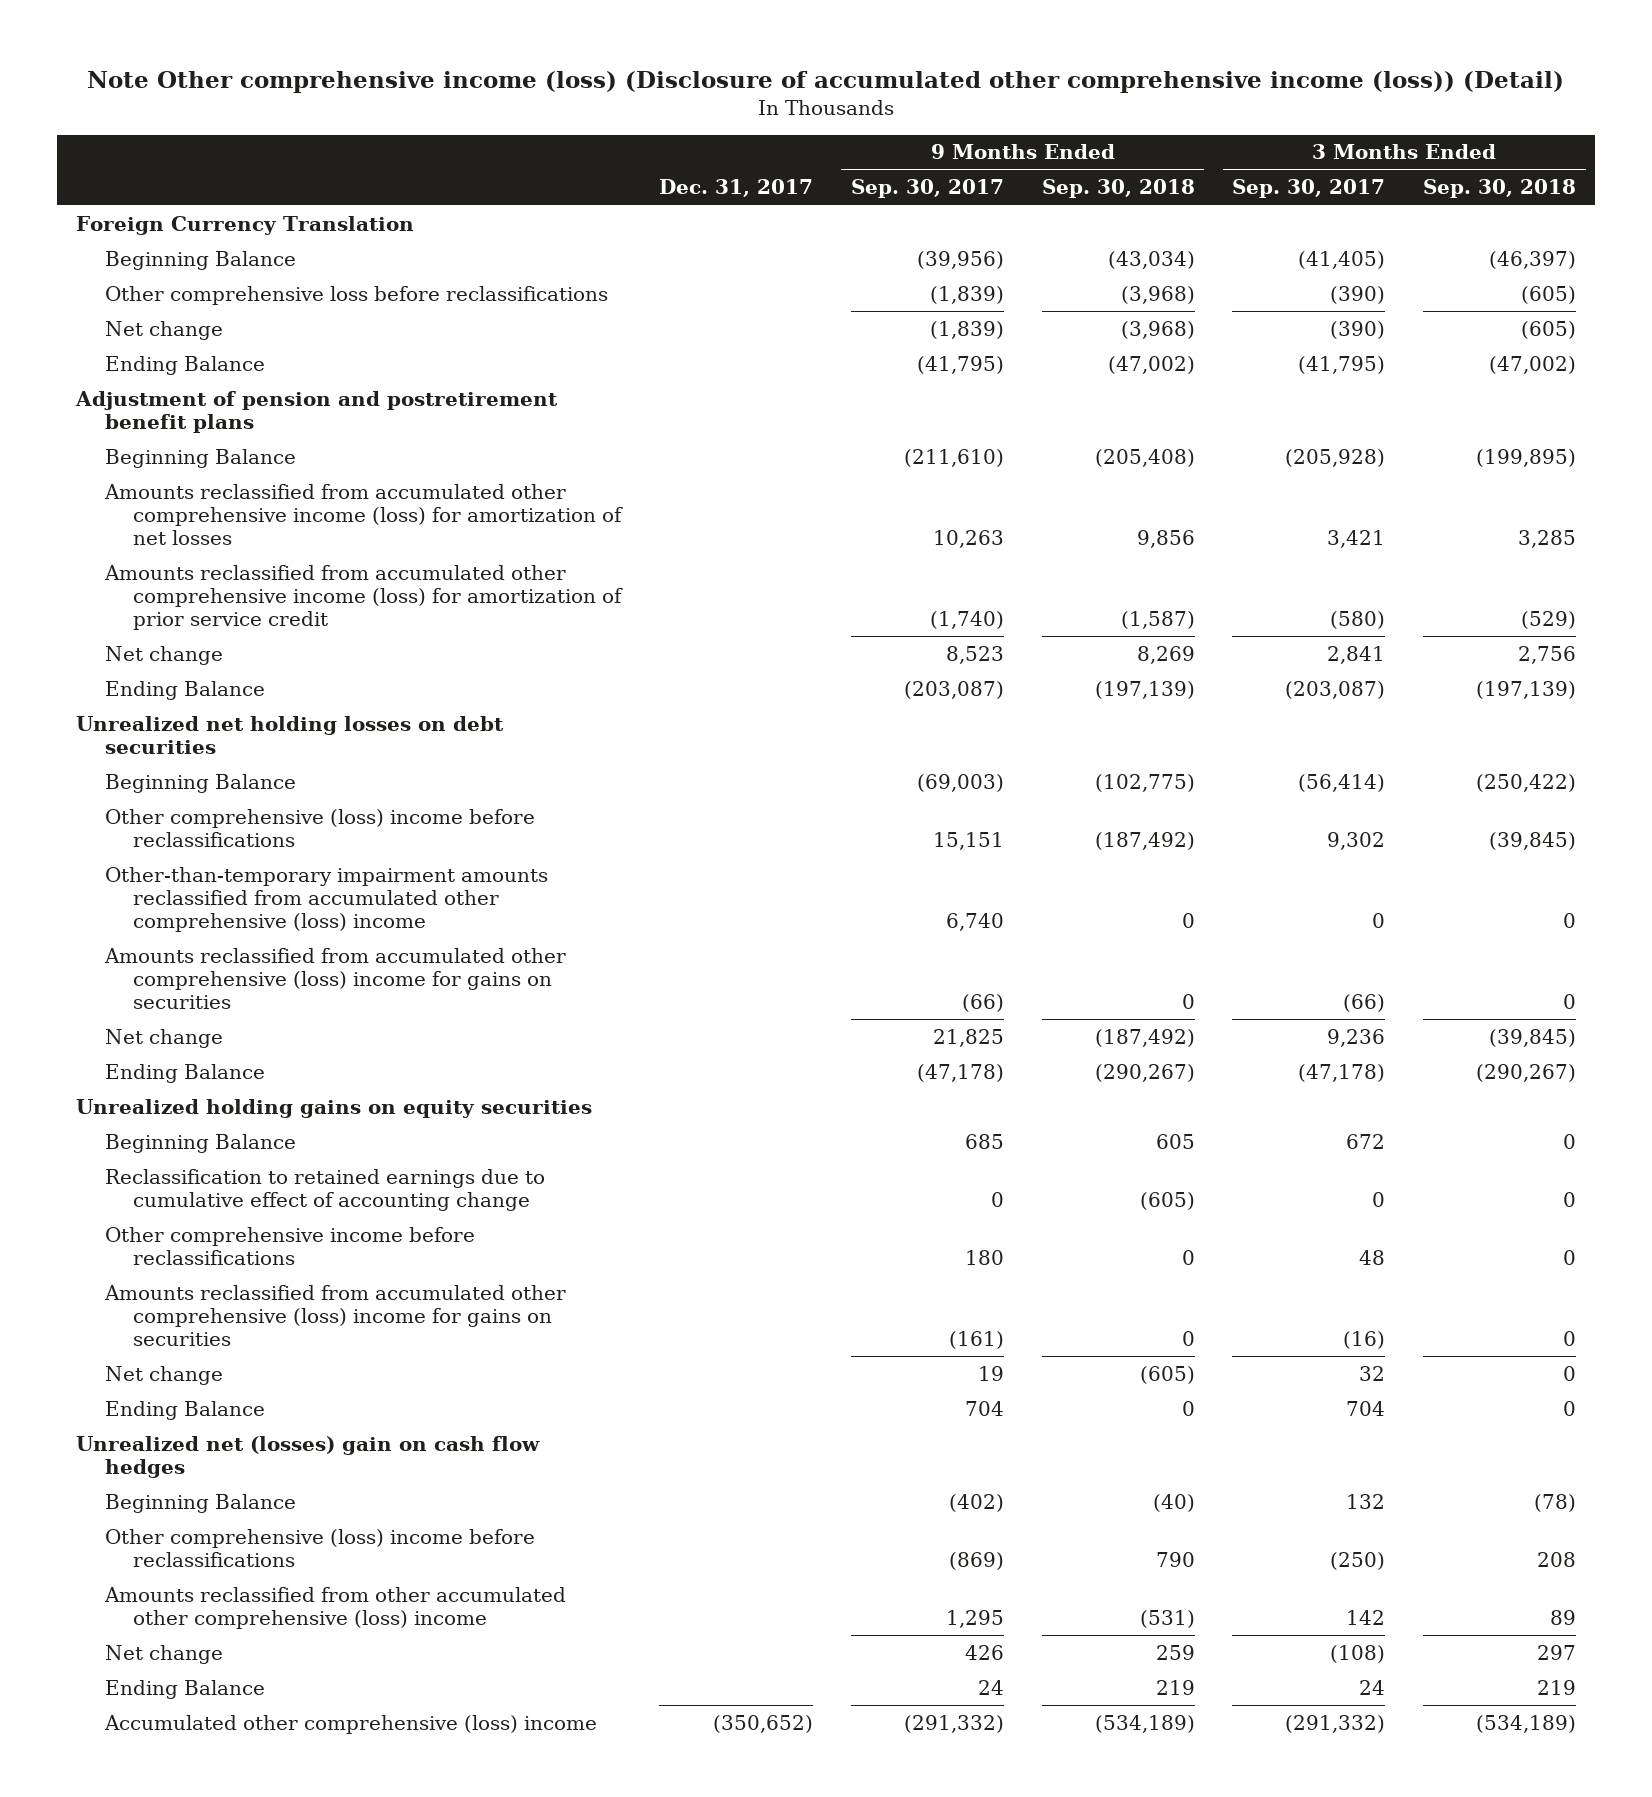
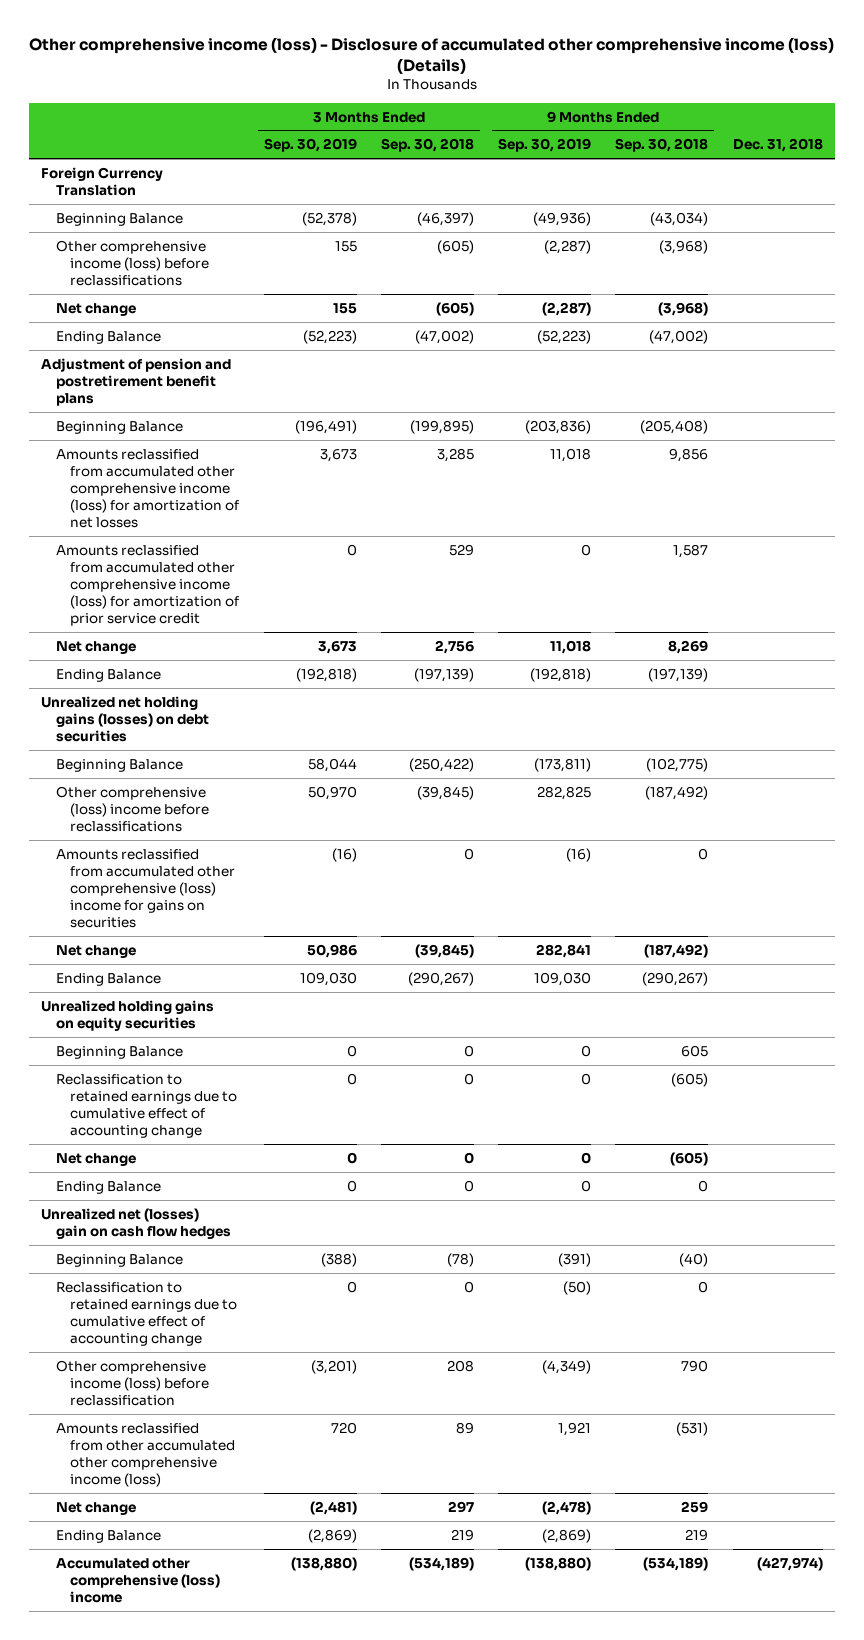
- Note Other comprehensive income (loss) (Disclosure of accumulated other comprehensive income (loss)) (Detail)
+ Other comprehensive income (loss) - Disclosure of accumulated other comprehensive income (loss) (Details)
- | Dec. 31, 2017 | 9 Months Ended Sep. 30, 2017 | 9 Months Ended Sep. 30, 2018 | 3 Months Ended Sep. 30, 2017 | 3 Months Ended Sep. 30, 2018
+ | 3 Months Ended Sep. 30, 2019 | 3 Months Ended Sep. 30, 2018 | 9 Months Ended Sep. 30, 2019 | 9 Months Ended Sep. 30, 2018 | Dec. 31, 2018
- Other comprehensive loss before reclassifications | | (1,839) | (3,968) | (390) | (605)
+ Other comprehensive income (loss) before reclassifications | 155 | (605) | (2,287) | (3,968) |
- Amounts reclassified from accumulated other comprehensive income (loss) for amortization of prior service credit | | (1,740) | (1,587) | (580) | (529)
+ Amounts reclassified from accumulated other comprehensive income (loss) for amortization of prior service credit | 0 | 529 | 0 | 1,587 |
- Unrealized net holding losses on debt securities
+ Unrealized net holding gains (losses) on debt securities
- Other-than-temporary impairment amounts reclassified from accumulated other comprehensive (loss) income | | 6,740 | 0 | 0 | 0
- Other comprehensive income before reclassifications | | 180 | 0 | 48 | 0
- Amounts reclassified from accumulated other comprehensive (loss) income for gains on securities | | (161) | 0 | (16) | 0
- Other comprehensive (loss) income before reclassifications | | (869) | 790 | (250) | 208
- Amounts reclassified from other accumulated other comprehensive (loss) income | | 1,295 | (531) | 142 | 89
+ Reclassification to retained earnings due to cumulative effect of accounting change | 0 | 0 | (50) | 0 |
+ Other comprehensive income (loss) before reclassification | (3,201) | 208 | (4,349) | 790 |
+ Amounts reclassified from other accumulated other comprehensive income (loss) | 720 | 89 | 1,921 | (531) |

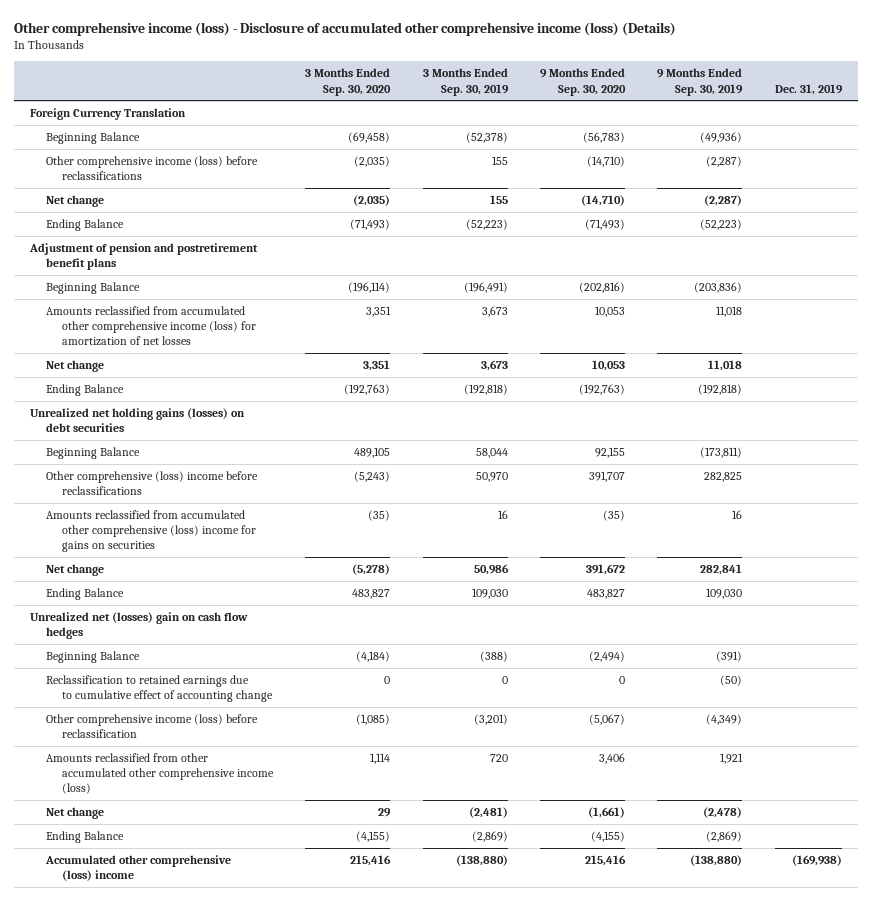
- | 3 Months Ended Sep. 30, 2019 | 3 Months Ended Sep. 30, 2018 | 9 Months Ended Sep. 30, 2019 | 9 Months Ended Sep. 30, 2018 | Dec. 31, 2018
+ | 3 Months Ended Sep. 30, 2020 | 3 Months Ended Sep. 30, 2019 | 9 Months Ended Sep. 30, 2020 | 9 Months Ended Sep. 30, 2019 | Dec. 31, 2019
- Amounts reclassified from accumulated other comprehensive income (loss) for amortization of prior service credit | 0 | 529 | 0 | 1,587 |
- Amounts reclassified from accumulated other comprehensive (loss) income for gains on securities | (16) | 0 | (16) | 0 |
+ Amounts reclassified from accumulated other comprehensive (loss) income for gains on securities | (35) | 16 | (35) | 16 |
- Unrealized holding gains on equity securities
- Beginning Balance | 0 | 0 | 0 | 605 |
- Reclassification to retained earnings due to cumulative effect of accounting change | 0 | 0 | 0 | (605) |
- Net change | 0 | 0 | 0 | (605) |
- Ending Balance | 0 | 0 | 0 | 0 |

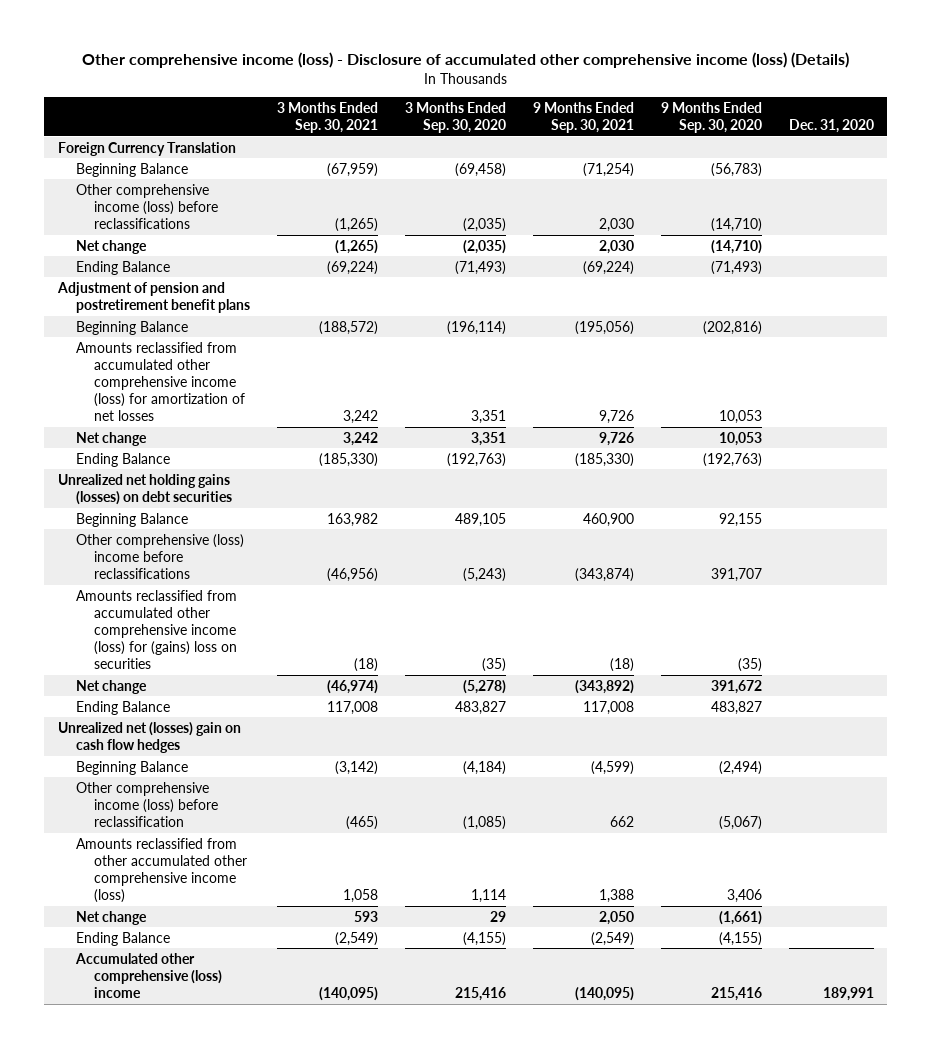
- | 3 Months Ended Sep. 30, 2020 | 3 Months Ended Sep. 30, 2019 | 9 Months Ended Sep. 30, 2020 | 9 Months Ended Sep. 30, 2019 | Dec. 31, 2019
+ | 3 Months Ended Sep. 30, 2021 | 3 Months Ended Sep. 30, 2020 | 9 Months Ended Sep. 30, 2021 | 9 Months Ended Sep. 30, 2020 | Dec. 31, 2020
- Amounts reclassified from accumulated other comprehensive (loss) income for gains on securities | (35) | 16 | (35) | 16 |
+ Amounts reclassified from accumulated other comprehensive income (loss) for (gains) loss on securities | (18) | (35) | (18) | (35) |
- Reclassification to retained earnings due to cumulative effect of accounting change | 0 | 0 | 0 | (50) |

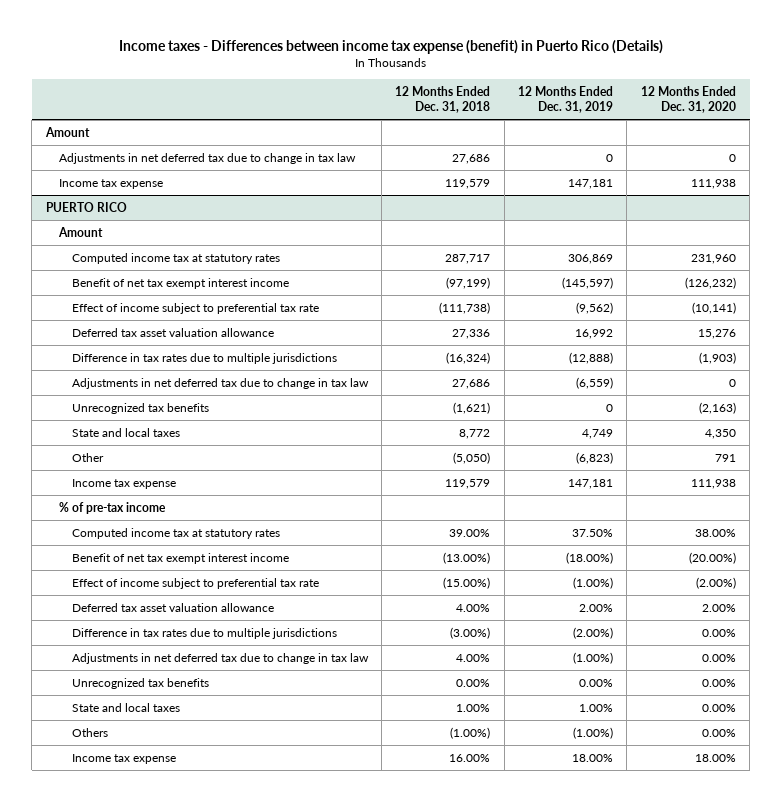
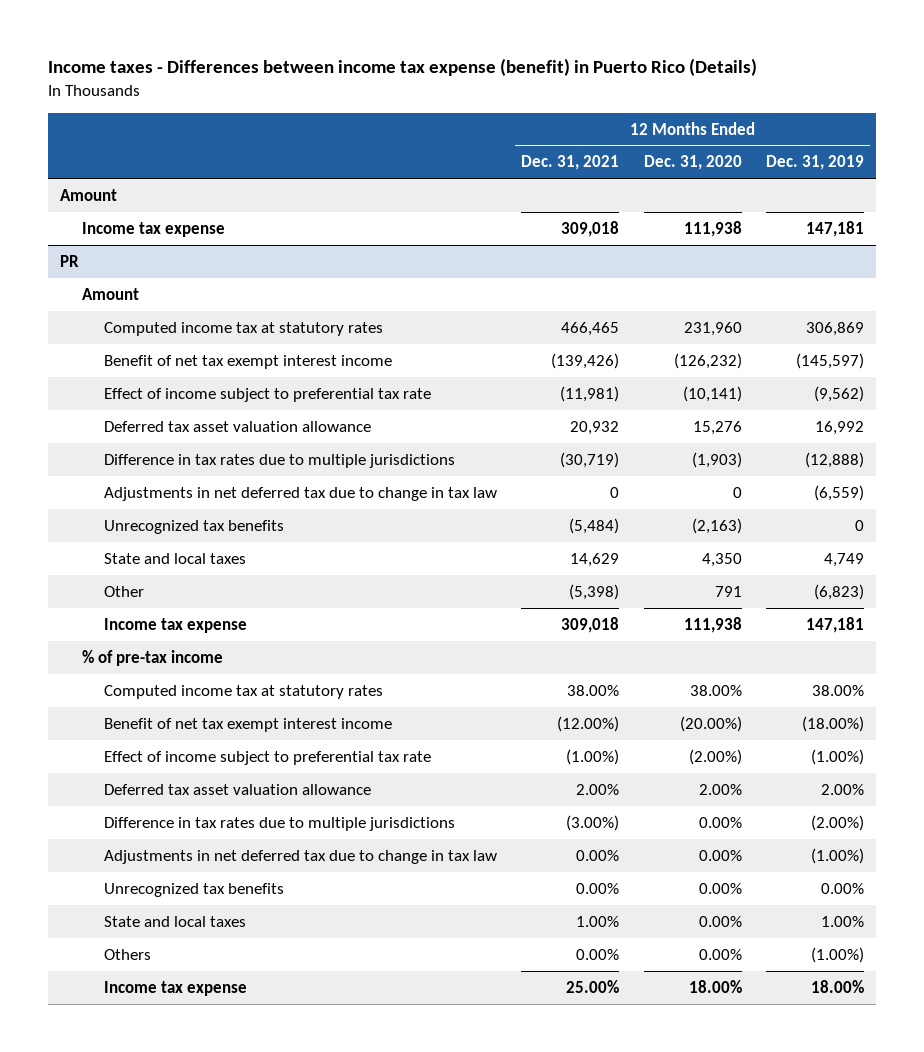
- | 12 Months Ended Dec. 31, 2018 | 12 Months Ended Dec. 31, 2019 | 12 Months Ended Dec. 31, 2020
+ | 12 Months Ended Dec. 31, 2021 | 12 Months Ended Dec. 31, 2020 | 12 Months Ended Dec. 31, 2019
- Adjustments in net deferred tax due to change in tax law | 27,686 | 0 | 0
- PUERTO RICO
+ PR
- Computed income tax at statutory rates | 39.00% | 37.50% | 38.00%
+ Computed income tax at statutory rates | 38.00% | 38.00% | 38.00%

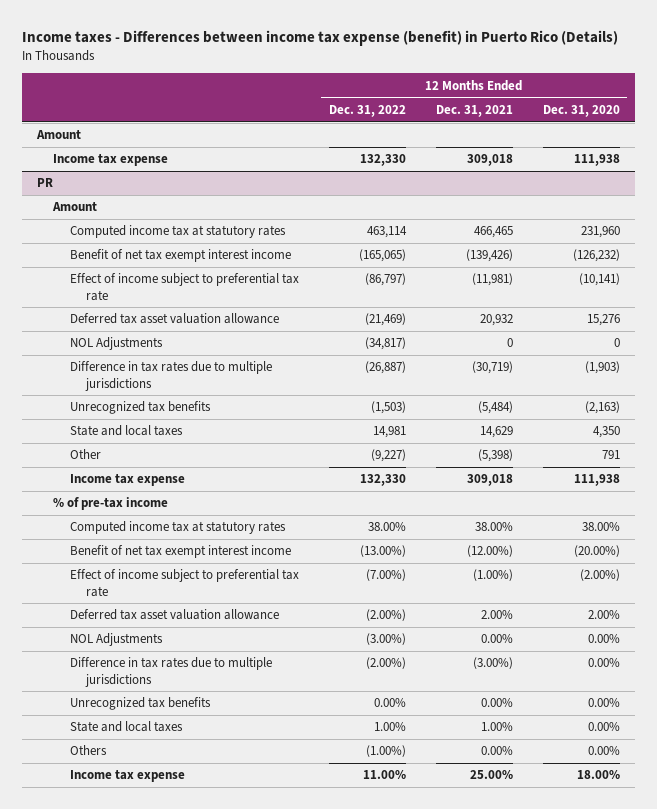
- | 12 Months Ended Dec. 31, 2021 | 12 Months Ended Dec. 31, 2020 | 12 Months Ended Dec. 31, 2019
+ | 12 Months Ended Dec. 31, 2022 | 12 Months Ended Dec. 31, 2021 | 12 Months Ended Dec. 31, 2020
@ PR
+ NOL Adjustments | (34,817) | 0 | 0
- Adjustments in net deferred tax due to change in tax law | 0 | 0 | (6,559)
+ NOL Adjustments | (3.00%) | 0.00% | 0.00%
- Adjustments in net deferred tax due to change in tax law | 0.00% | 0.00% | (1.00%)

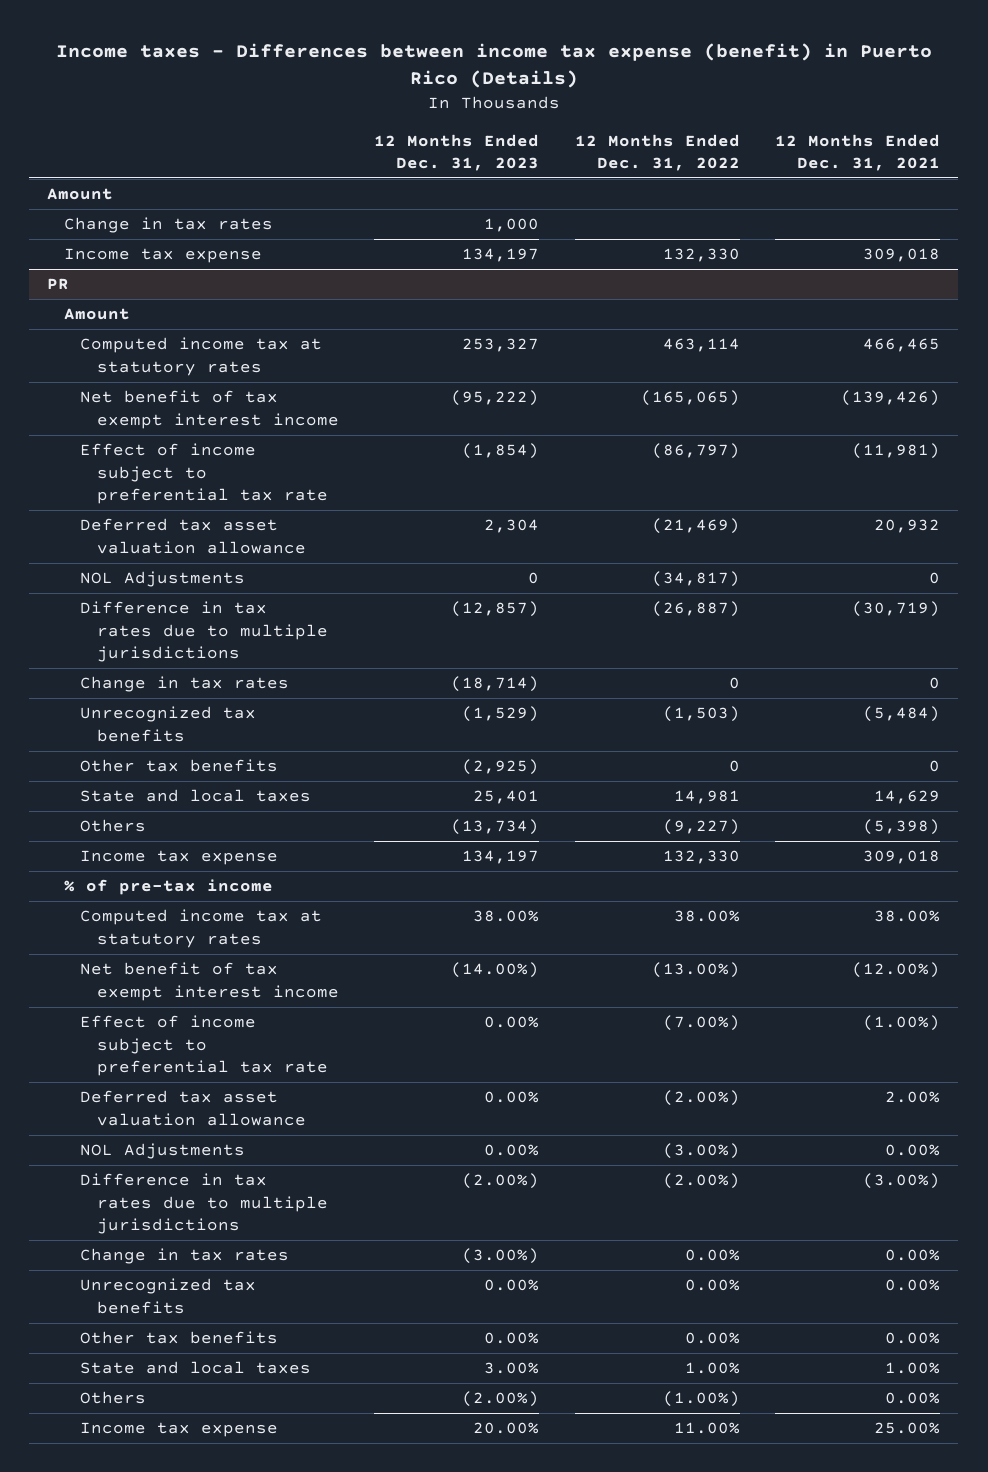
- | 12 Months Ended Dec. 31, 2022 | 12 Months Ended Dec. 31, 2021 | 12 Months Ended Dec. 31, 2020
+ | 12 Months Ended Dec. 31, 2023 | 12 Months Ended Dec. 31, 2022 | 12 Months Ended Dec. 31, 2021
+ Change in tax rates | 1,000 | |
@ PR
- Benefit of net tax exempt interest income | (165,065) | (139,426) | (126,232)
+ Net benefit of tax exempt interest income | (95,222) | (165,065) | (139,426)
+ Change in tax rates | (18,714) | 0 | 0
+ Other tax benefits | (2,925) | 0 | 0
- Other | (9,227) | (5,398) | 791
+ Others | (13,734) | (9,227) | (5,398)
- Benefit of net tax exempt interest income | (13.00%) | (12.00%) | (20.00%)
+ Net benefit of tax exempt interest income | (14.00%) | (13.00%) | (12.00%)
+ Change in tax rates | (3.00%) | 0.00% | 0.00%
+ Other tax benefits | 0.00% | 0.00% | 0.00%

